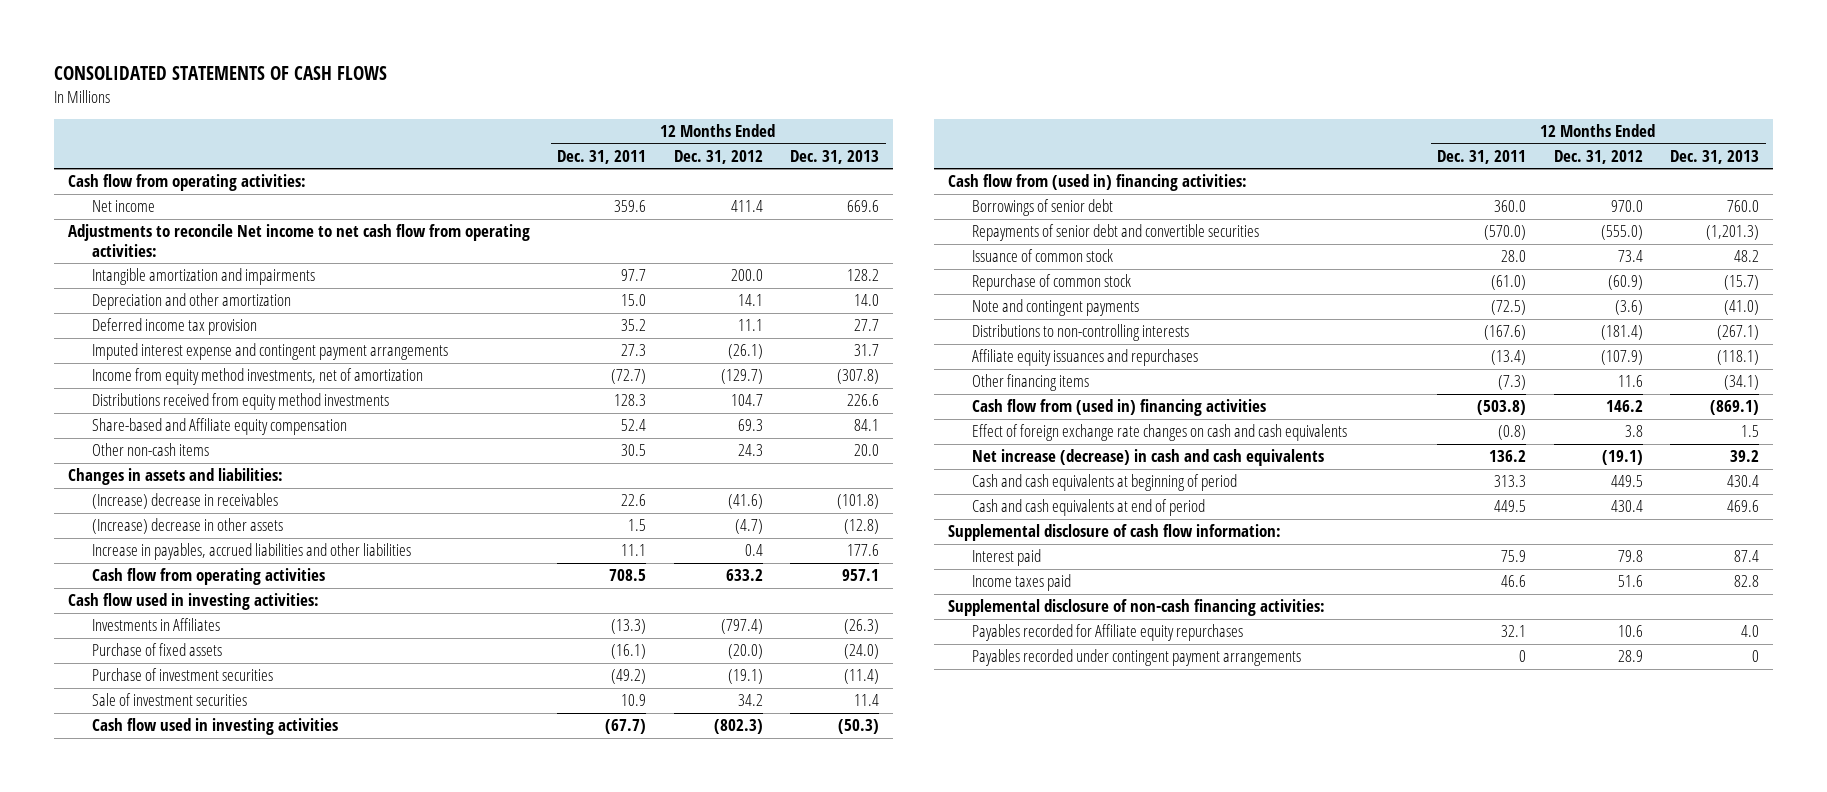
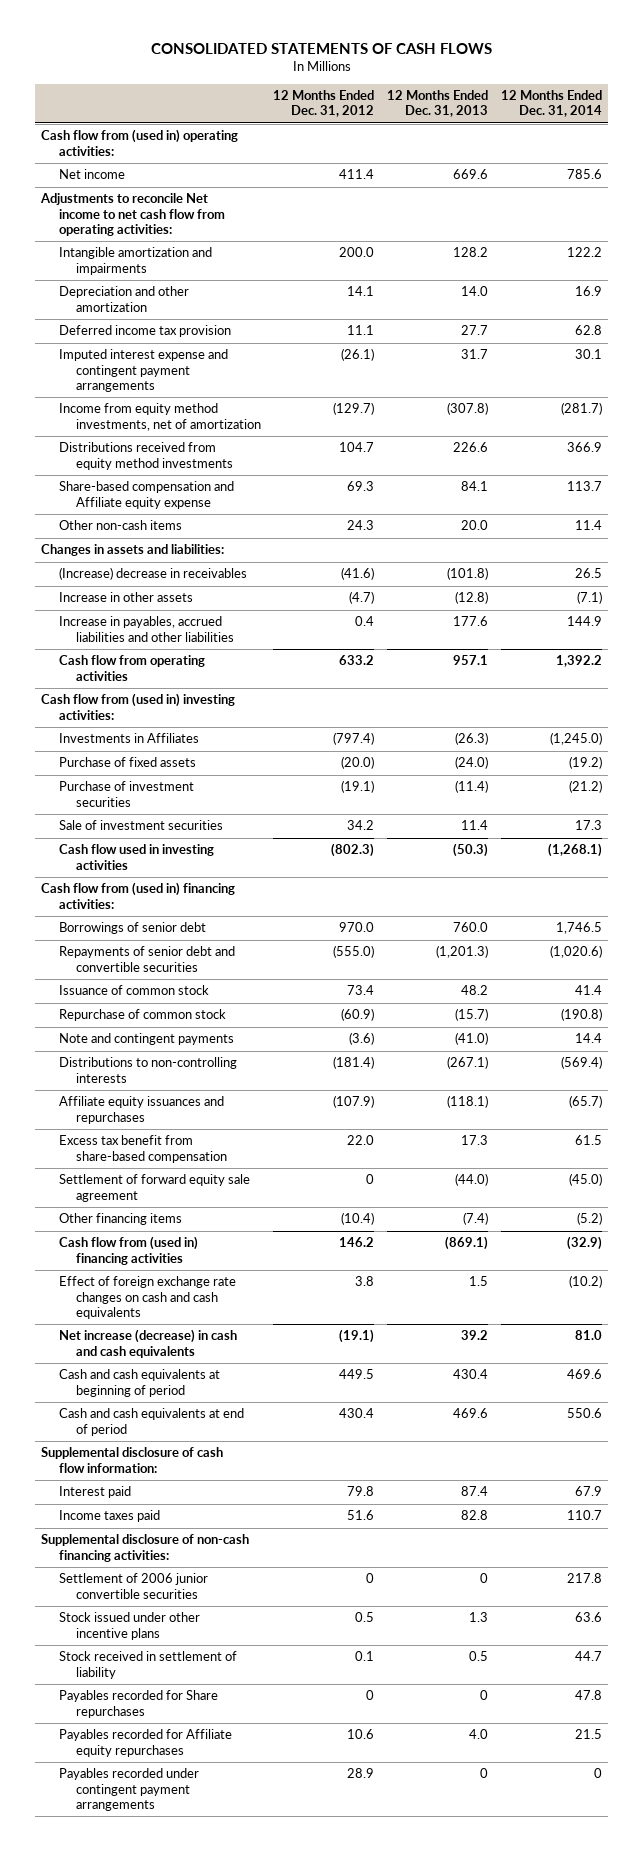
- | 12 Months Ended Dec. 31, 2011 | 12 Months Ended Dec. 31, 2012 | 12 Months Ended Dec. 31, 2013
+ | 12 Months Ended Dec. 31, 2012 | 12 Months Ended Dec. 31, 2013 | 12 Months Ended Dec. 31, 2014
- Cash flow from operating activities:
+ Cash flow from (used in) operating activities:
- Share-based and Affiliate equity compensation | 52.4 | 69.3 | 84.1
+ Share-based compensation and Affiliate equity expense | 69.3 | 84.1 | 113.7
- (Increase) decrease in other assets | 1.5 | (4.7) | (12.8)
+ Increase in other assets | (4.7) | (12.8) | (7.1)
- Cash flow used in investing activities:
+ Cash flow from (used in) investing activities:
- Other financing items | (7.3) | 11.6 | (34.1)
+ Excess tax benefit from share-based compensation | 22.0 | 17.3 | 61.5
+ Settlement of forward equity sale agreement | 0 | (44.0) | (45.0)
+ Other financing items | (10.4) | (7.4) | (5.2)
+ Settlement of 2006 junior convertible securities | 0 | 0 | 217.8
+ Stock issued under other incentive plans | 0.5 | 1.3 | 63.6
+ Stock received in settlement of liability | 0.1 | 0.5 | 44.7
+ Payables recorded for Share repurchases | 0 | 0 | 47.8

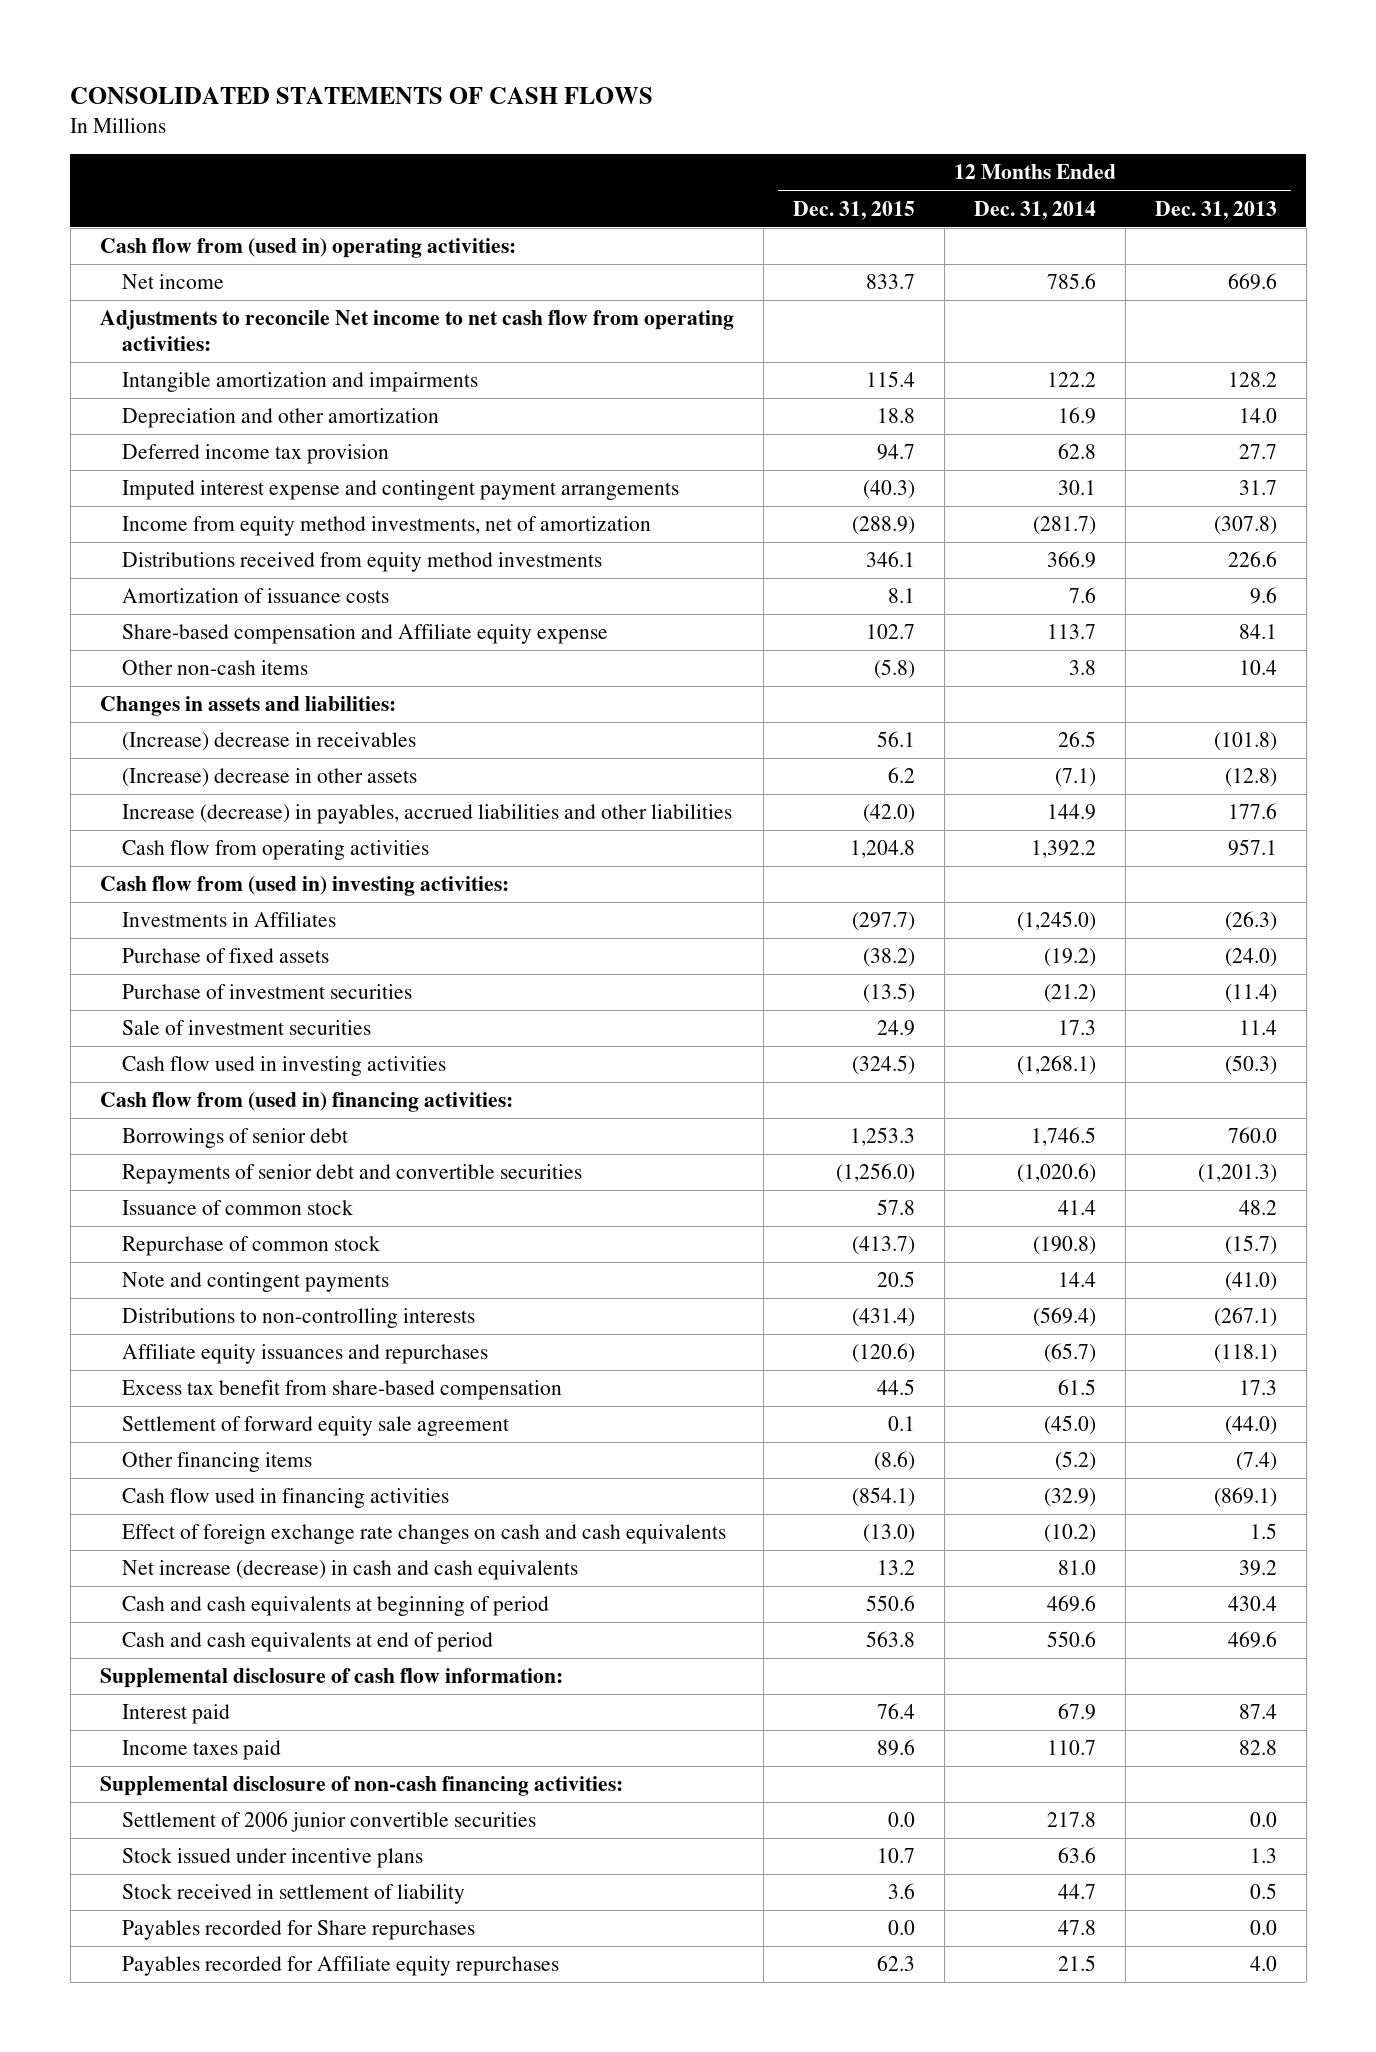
- | 12 Months Ended Dec. 31, 2012 | 12 Months Ended Dec. 31, 2013 | 12 Months Ended Dec. 31, 2014
+ | 12 Months Ended Dec. 31, 2015 | 12 Months Ended Dec. 31, 2014 | 12 Months Ended Dec. 31, 2013
+ Amortization of issuance costs | 8.1 | 7.6 | 9.6
- Other non-cash items | 24.3 | 20.0 | 11.4
+ Other non-cash items | (5.8) | 3.8 | 10.4
- Increase in other assets | (4.7) | (12.8) | (7.1)
- Increase in payables, accrued liabilities and other liabilities | 0.4 | 177.6 | 144.9
+ (Increase) decrease in other assets | 6.2 | (7.1) | (12.8)
+ Increase (decrease) in payables, accrued liabilities and other liabilities | (42.0) | 144.9 | 177.6
- Cash flow from (used in) financing activities | 146.2 | (869.1) | (32.9)
+ Cash flow used in financing activities | (854.1) | (32.9) | (869.1)
- Settlement of 2006 junior convertible securities | 0 | 0 | 217.8
- Stock issued under other incentive plans | 0.5 | 1.3 | 63.6
+ Settlement of 2006 junior convertible securities | 0.0 | 217.8 | 0.0
+ Stock issued under incentive plans | 10.7 | 63.6 | 1.3
- Payables recorded for Share repurchases | 0 | 0 | 47.8
+ Payables recorded for Share repurchases | 0.0 | 47.8 | 0.0
- Payables recorded under contingent payment arrangements | 28.9 | 0 | 0

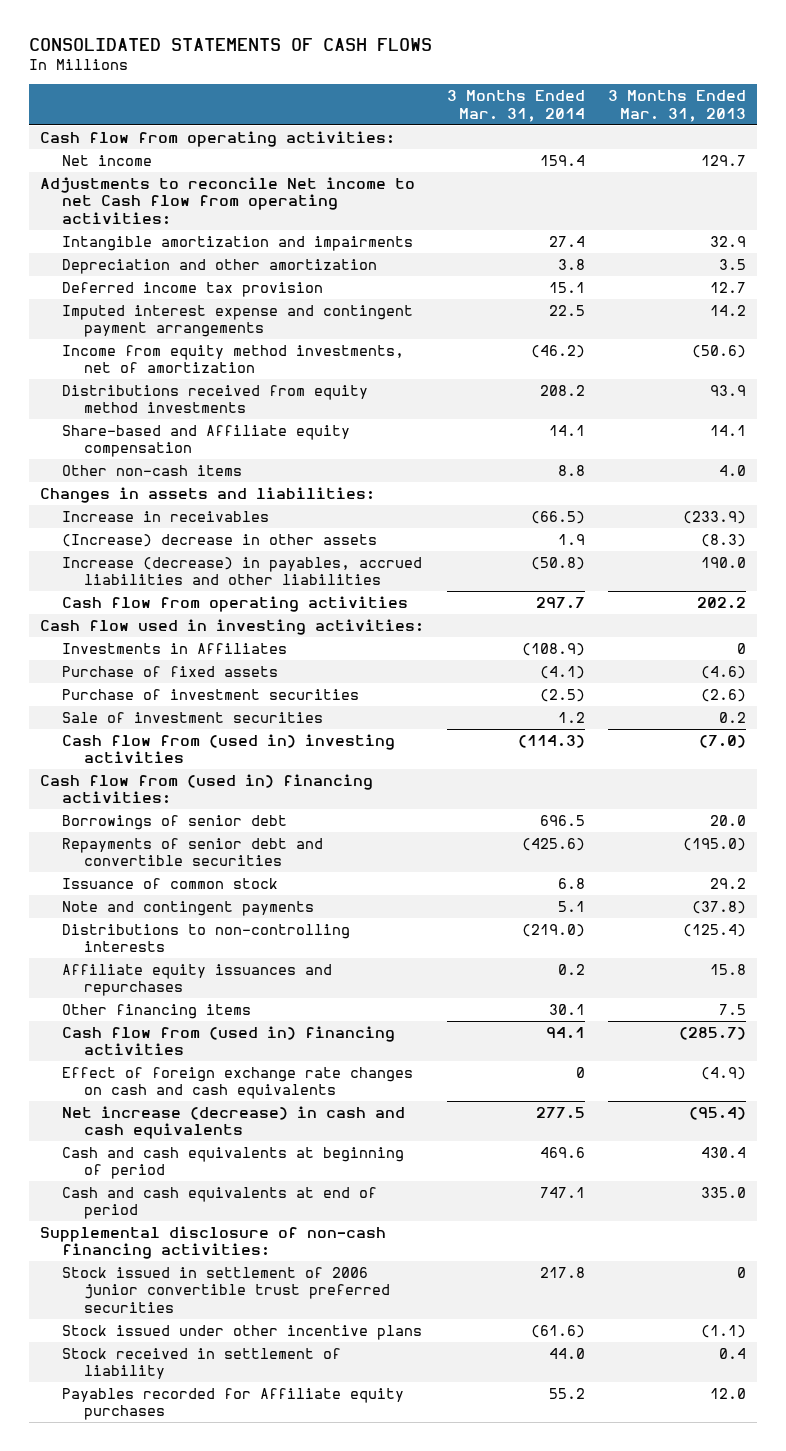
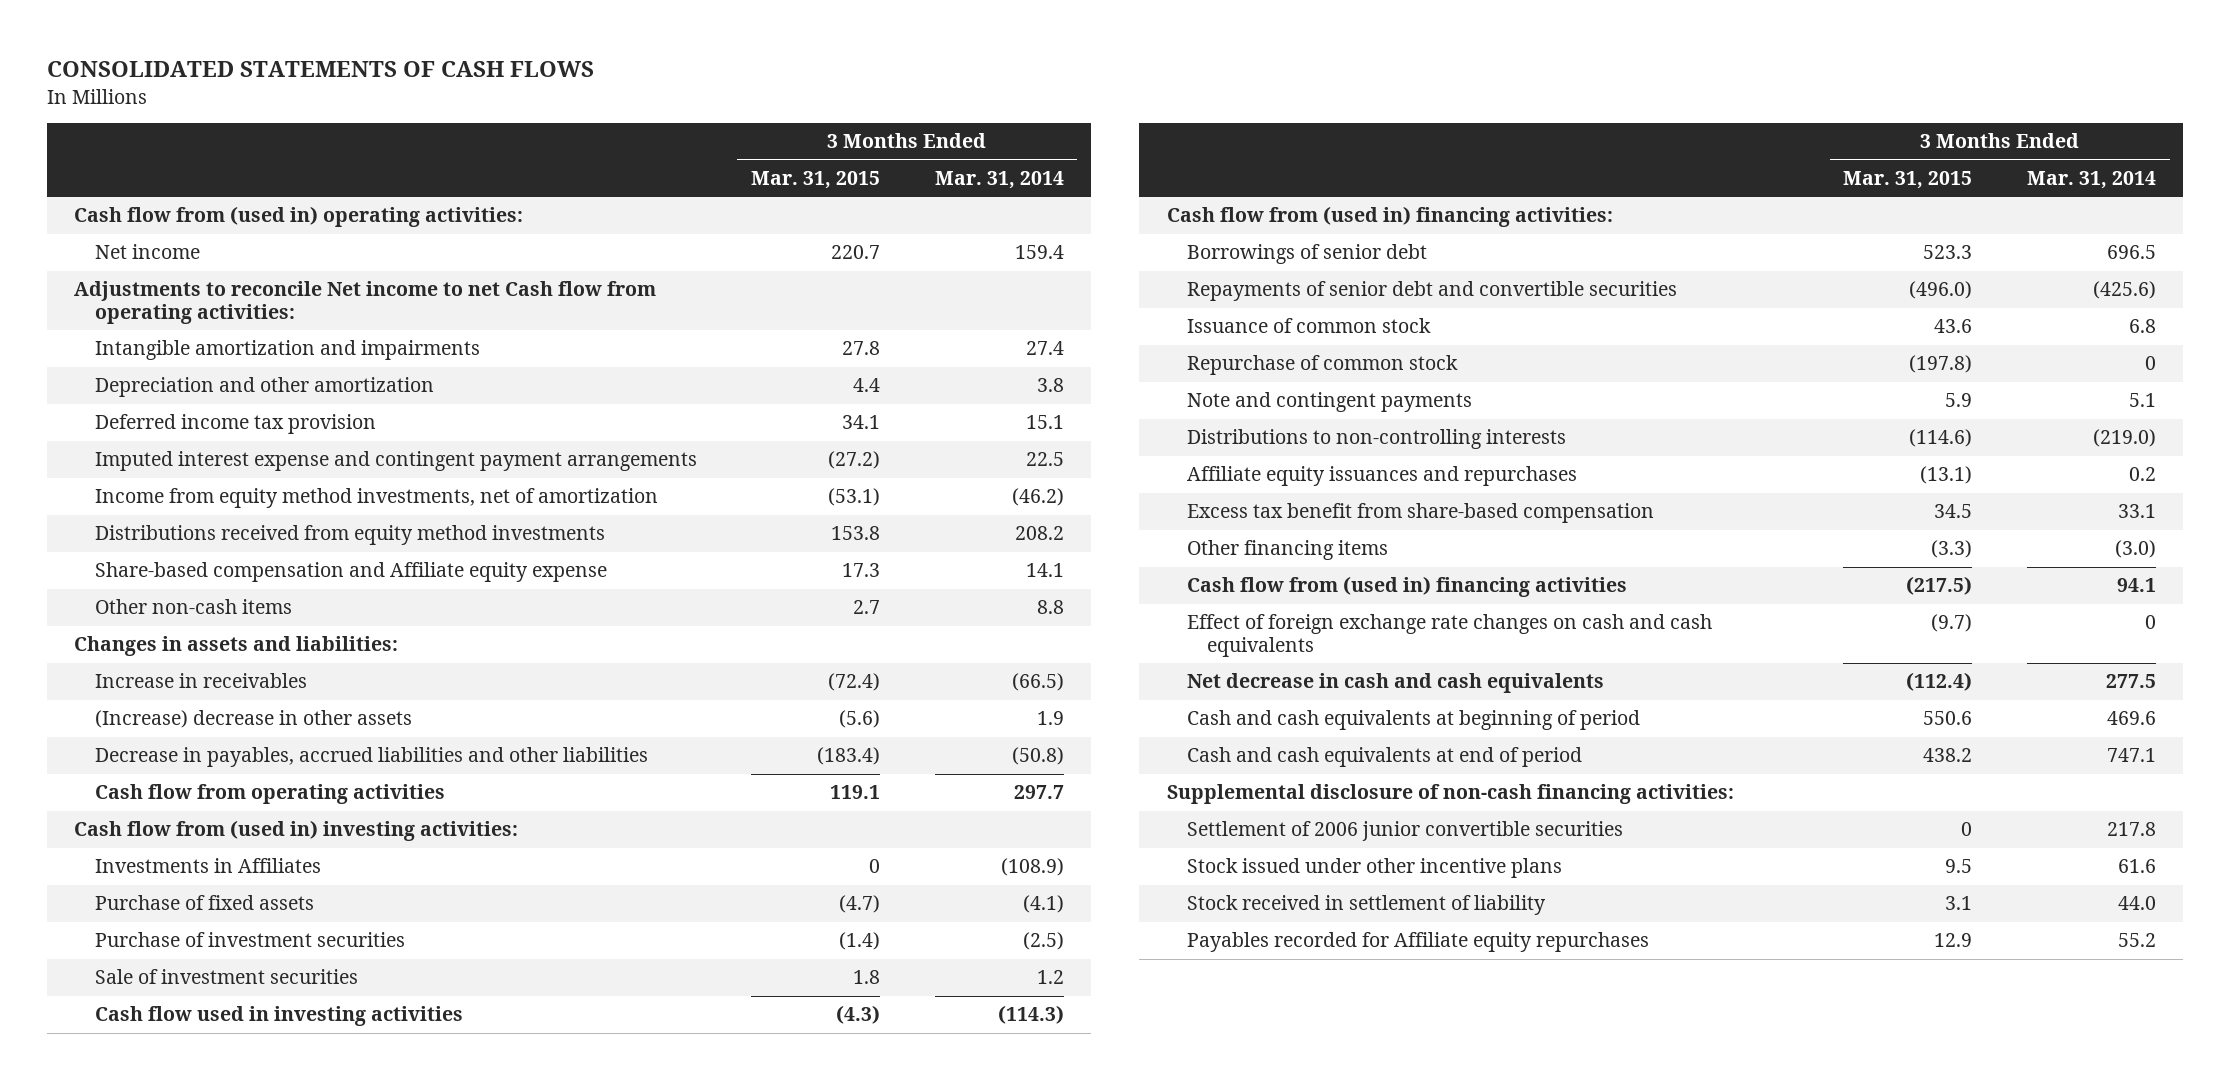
- | 3 Months Ended Mar. 31, 2014 | 3 Months Ended Mar. 31, 2013
+ | 3 Months Ended Mar. 31, 2015 | 3 Months Ended Mar. 31, 2014
- Cash flow from operating activities:
+ Cash flow from (used in) operating activities:
- Share-based and Affiliate equity compensation | 14.1 | 14.1
+ Share-based compensation and Affiliate equity expense | 17.3 | 14.1
- Increase (decrease) in payables, accrued liabilities and other liabilities | (50.8) | 190.0
+ Decrease in payables, accrued liabilities and other liabilities | (183.4) | (50.8)
- Cash flow used in investing activities:
+ Cash flow from (used in) investing activities:
- Cash flow from (used in) investing activities | (114.3) | (7.0)
+ Cash flow used in investing activities | (4.3) | (114.3)
+ Repurchase of common stock | (197.8) | 0
- Other financing items | 30.1 | 7.5
+ Excess tax benefit from share-based compensation | 34.5 | 33.1
+ Other financing items | (3.3) | (3.0)
- Net increase (decrease) in cash and cash equivalents | 277.5 | (95.4)
+ Net decrease in cash and cash equivalents | (112.4) | 277.5
- Stock issued in settlement of 2006 junior convertible trust preferred securities | 217.8 | 0
- Stock issued under other incentive plans | (61.6) | (1.1)
+ Settlement of 2006 junior convertible securities | 0 | 217.8
+ Stock issued under other incentive plans | 9.5 | 61.6
- Payables recorded for Affiliate equity purchases | 55.2 | 12.0
+ Payables recorded for Affiliate equity repurchases | 12.9 | 55.2

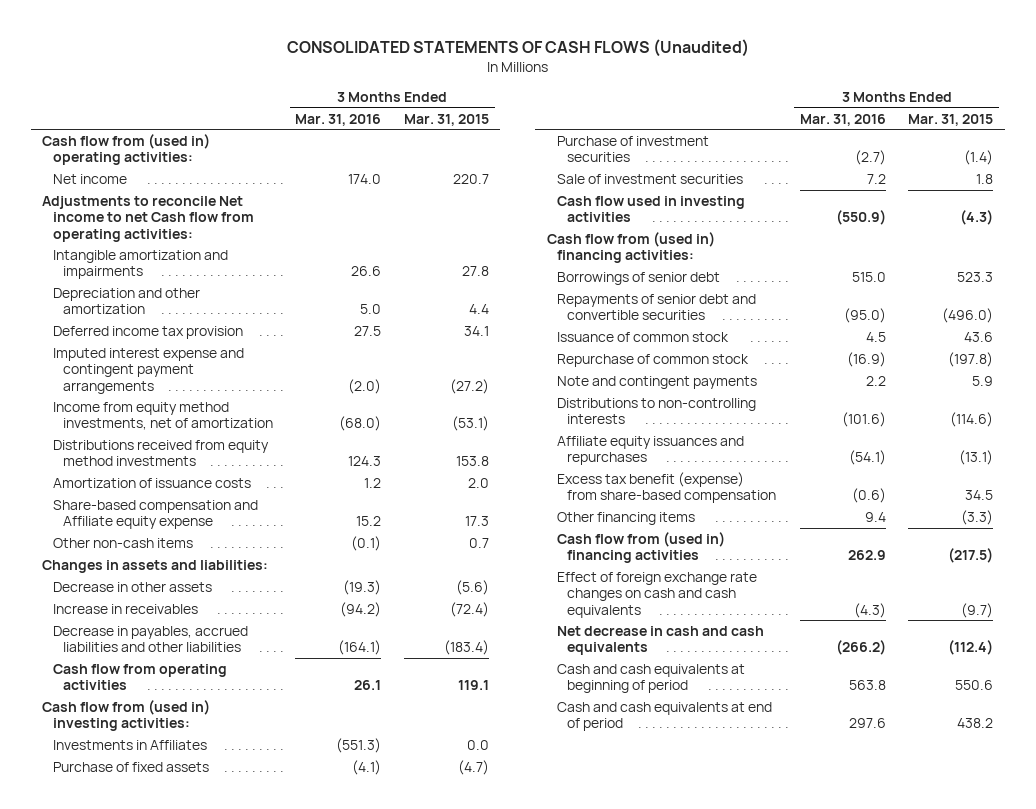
- CONSOLIDATED STATEMENTS OF CASH FLOWS
+ CONSOLIDATED STATEMENTS OF CASH FLOWS (Unaudited)
- | 3 Months Ended Mar. 31, 2015 | 3 Months Ended Mar. 31, 2014
+ | 3 Months Ended Mar. 31, 2016 | 3 Months Ended Mar. 31, 2015
+ Amortization of issuance costs | 1.2 | 2.0
- Other non-cash items | 2.7 | 8.8
+ Other non-cash items | (0.1) | 0.7
+ Decrease in other assets | (19.3) | (5.6)
- (Increase) decrease in other assets | (5.6) | 1.9
- Investments in Affiliates | 0 | (108.9)
+ Investments in Affiliates | (551.3) | 0.0
- Excess tax benefit from share-based compensation | 34.5 | 33.1
+ Excess tax benefit (expense) from share-based compensation | (0.6) | 34.5
- Supplemental disclosure of non-cash financing activities:
- Settlement of 2006 junior convertible securities | 0 | 217.8
- Stock issued under other incentive plans | 9.5 | 61.6
- Stock received in settlement of liability | 3.1 | 44.0
- Payables recorded for Affiliate equity repurchases | 12.9 | 55.2

